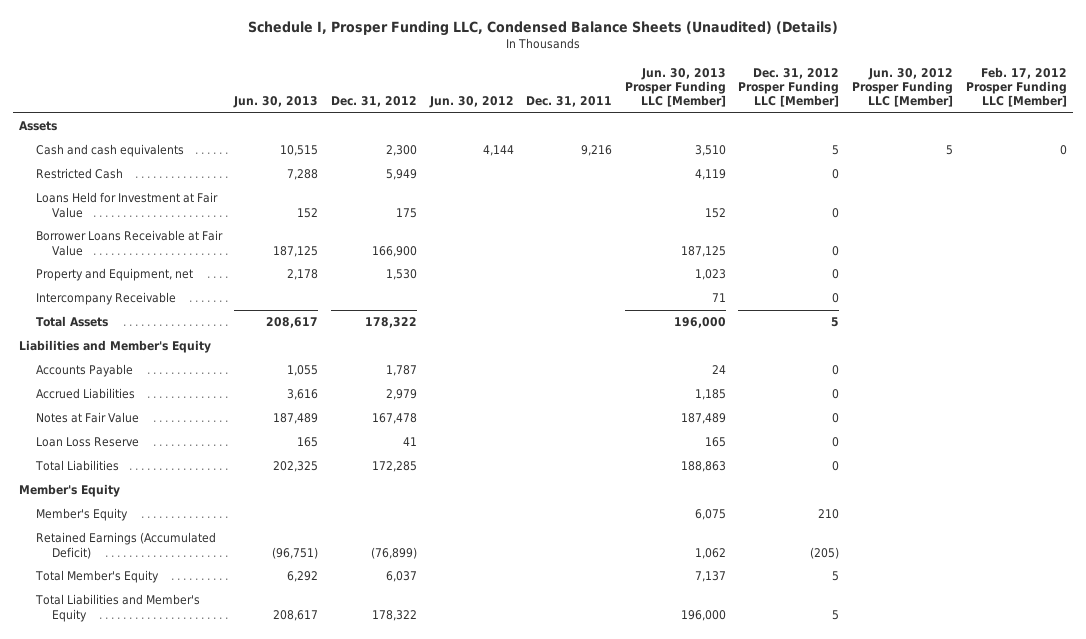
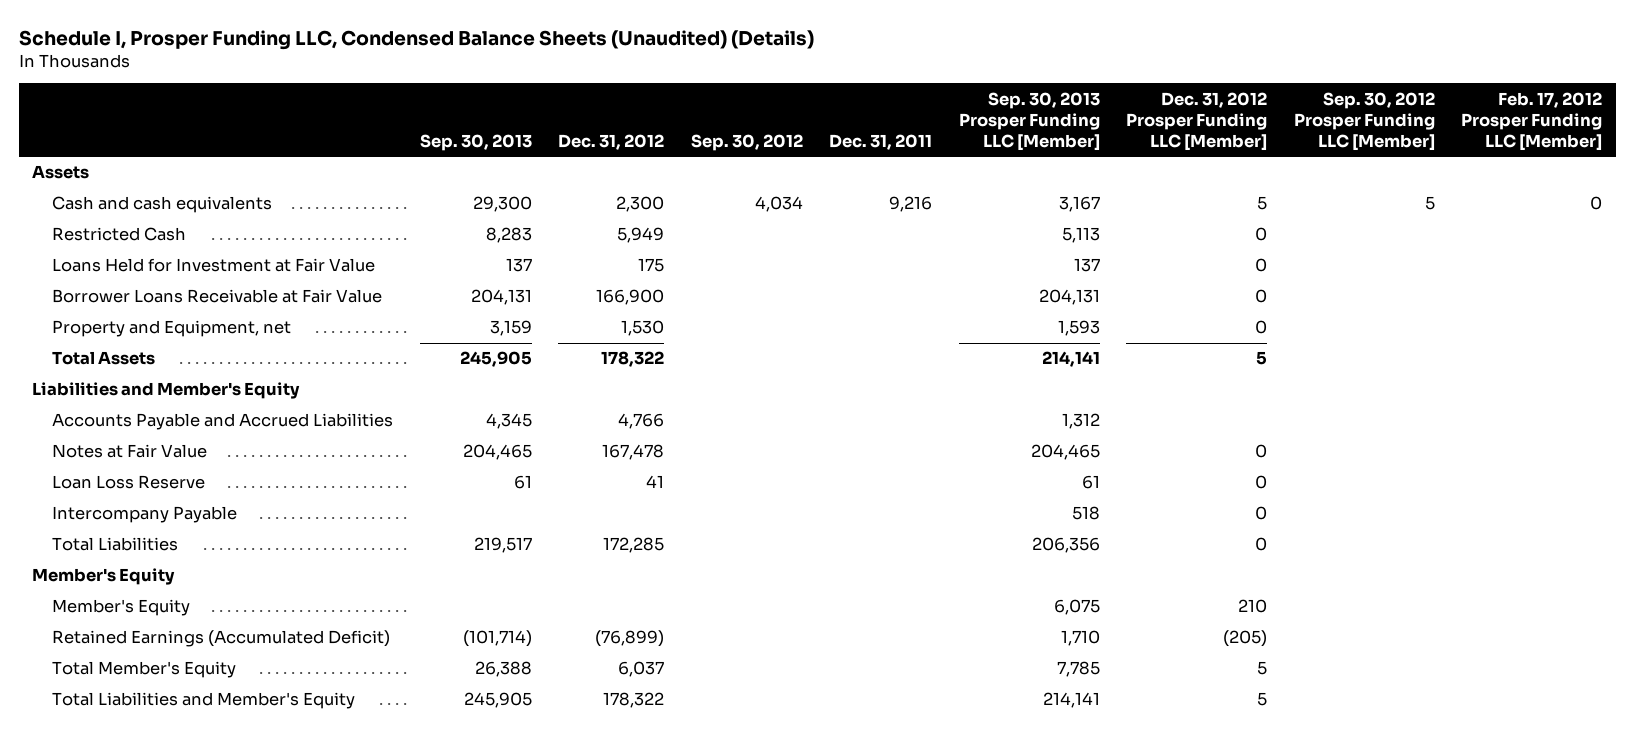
- | Jun. 30, 2013 | Dec. 31, 2012 | Jun. 30, 2012 | Dec. 31, 2011 | Jun. 30, 2013 Prosper Funding LLC [Member] | Dec. 31, 2012 Prosper Funding LLC [Member] | Jun. 30, 2012 Prosper Funding LLC [Member] | Feb. 17, 2012 Prosper Funding LLC [Member]
+ | Sep. 30, 2013 | Dec. 31, 2012 | Sep. 30, 2012 | Dec. 31, 2011 | Sep. 30, 2013 Prosper Funding LLC [Member] | Dec. 31, 2012 Prosper Funding LLC [Member] | Sep. 30, 2012 Prosper Funding LLC [Member] | Feb. 17, 2012 Prosper Funding LLC [Member]
- Intercompany Receivable | | | | | 71 | 0 | |
- Accounts Payable | 1,055 | 1,787 | | | 24 | 0 | |
- Accrued Liabilities | 3,616 | 2,979 | | | 1,185 | 0 | |
+ Accounts Payable and Accrued Liabilities | 4,345 | 4,766 | | | 1,312 | | |
+ Intercompany Payable | | | | | 518 | 0 | |

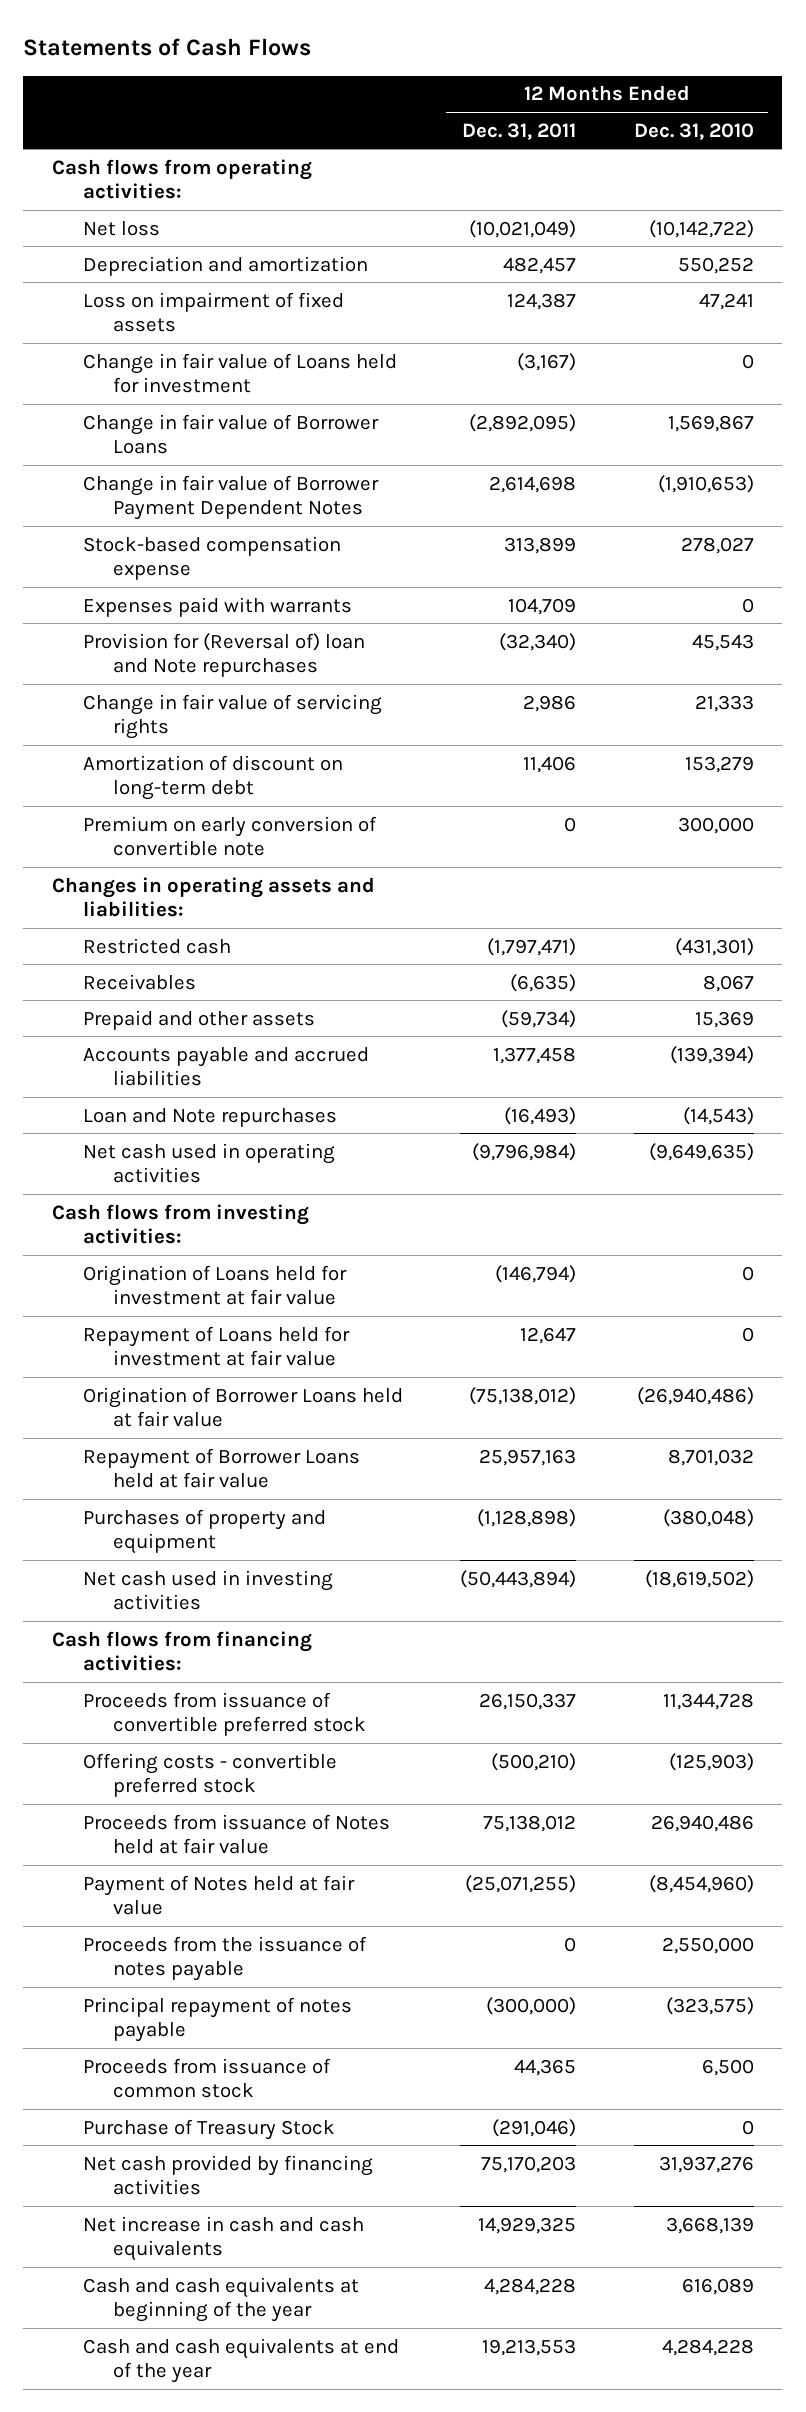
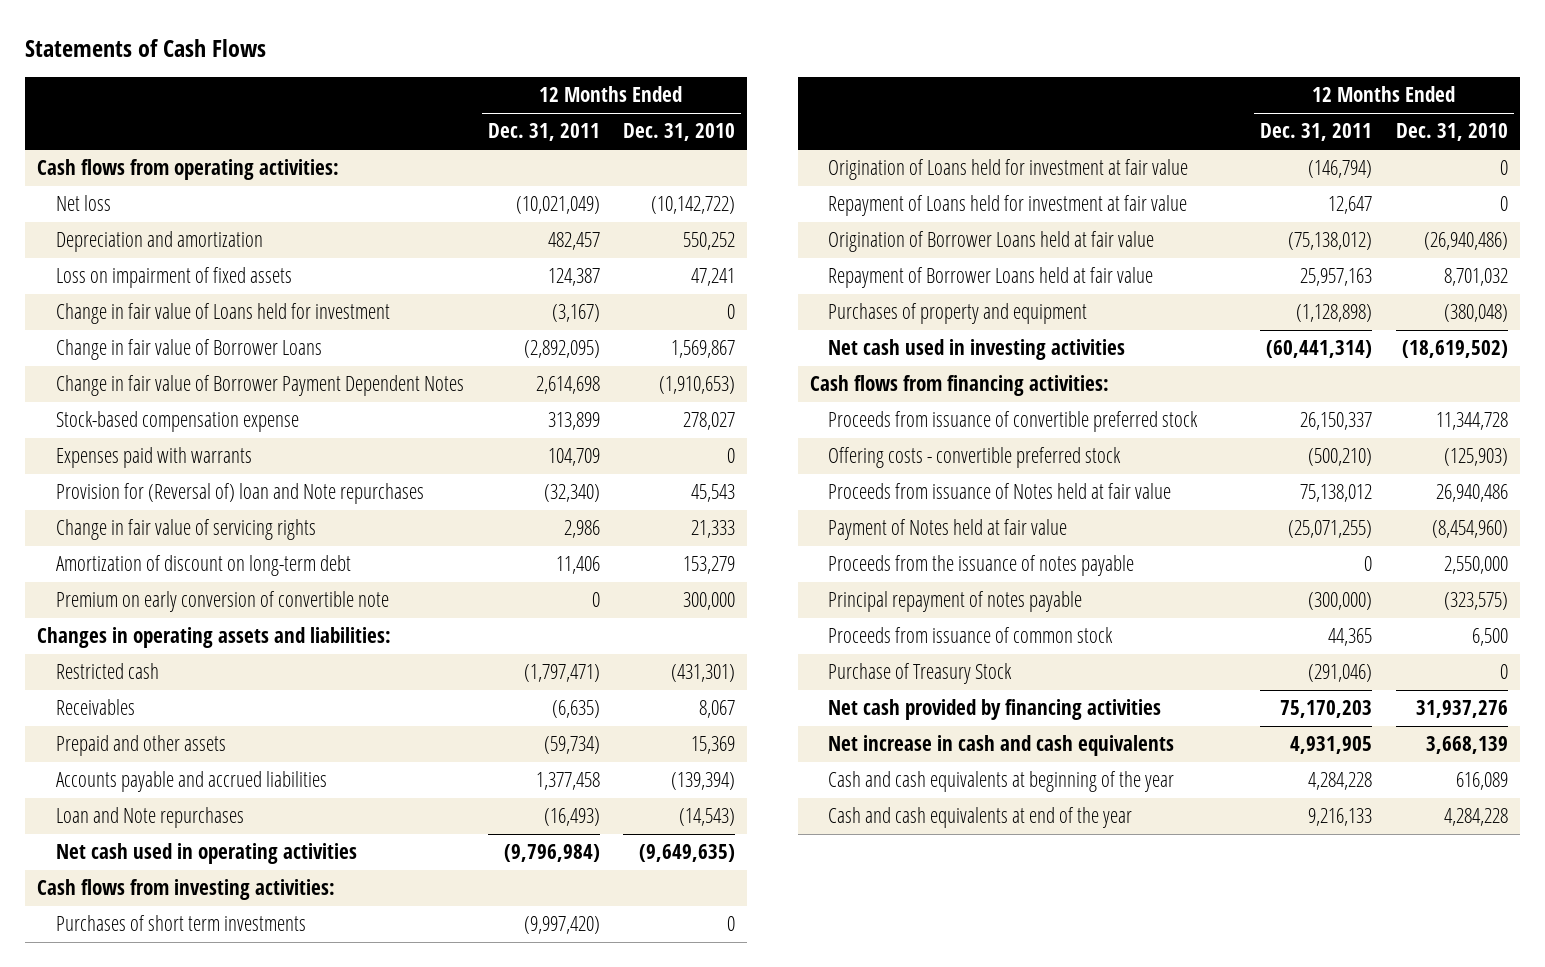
+ Purchases of short term investments | (9,997,420) | 0
- Net cash used in investing activities | (50,443,894) | (18,619,502)
+ Net cash used in investing activities | (60,441,314) | (18,619,502)
- Net increase in cash and cash equivalents | 14,929,325 | 3,668,139
+ Net increase in cash and cash equivalents | 4,931,905 | 3,668,139
- Cash and cash equivalents at end of the year | 19,213,553 | 4,284,228
+ Cash and cash equivalents at end of the year | 9,216,133 | 4,284,228

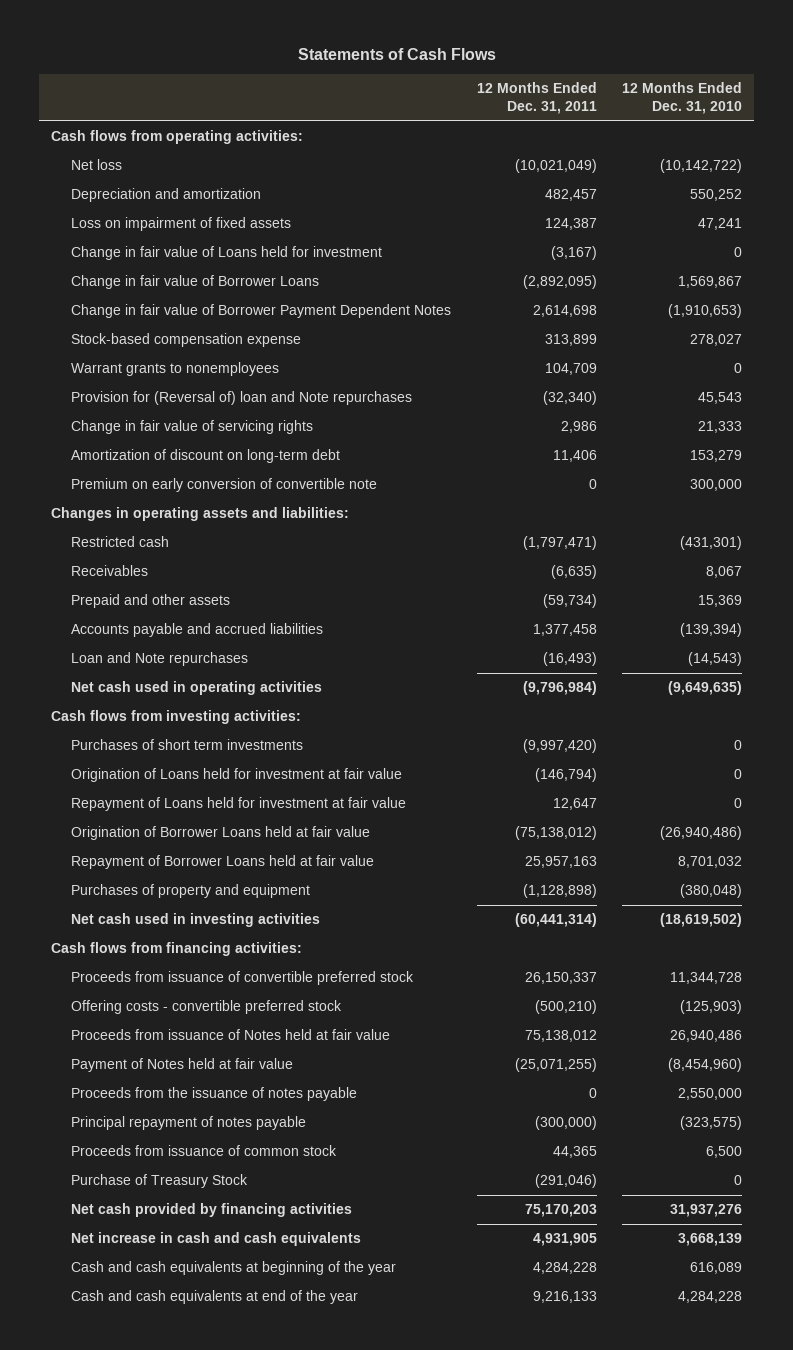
- Expenses paid with warrants | 104,709 | 0
+ Warrant grants to nonemployees | 104,709 | 0

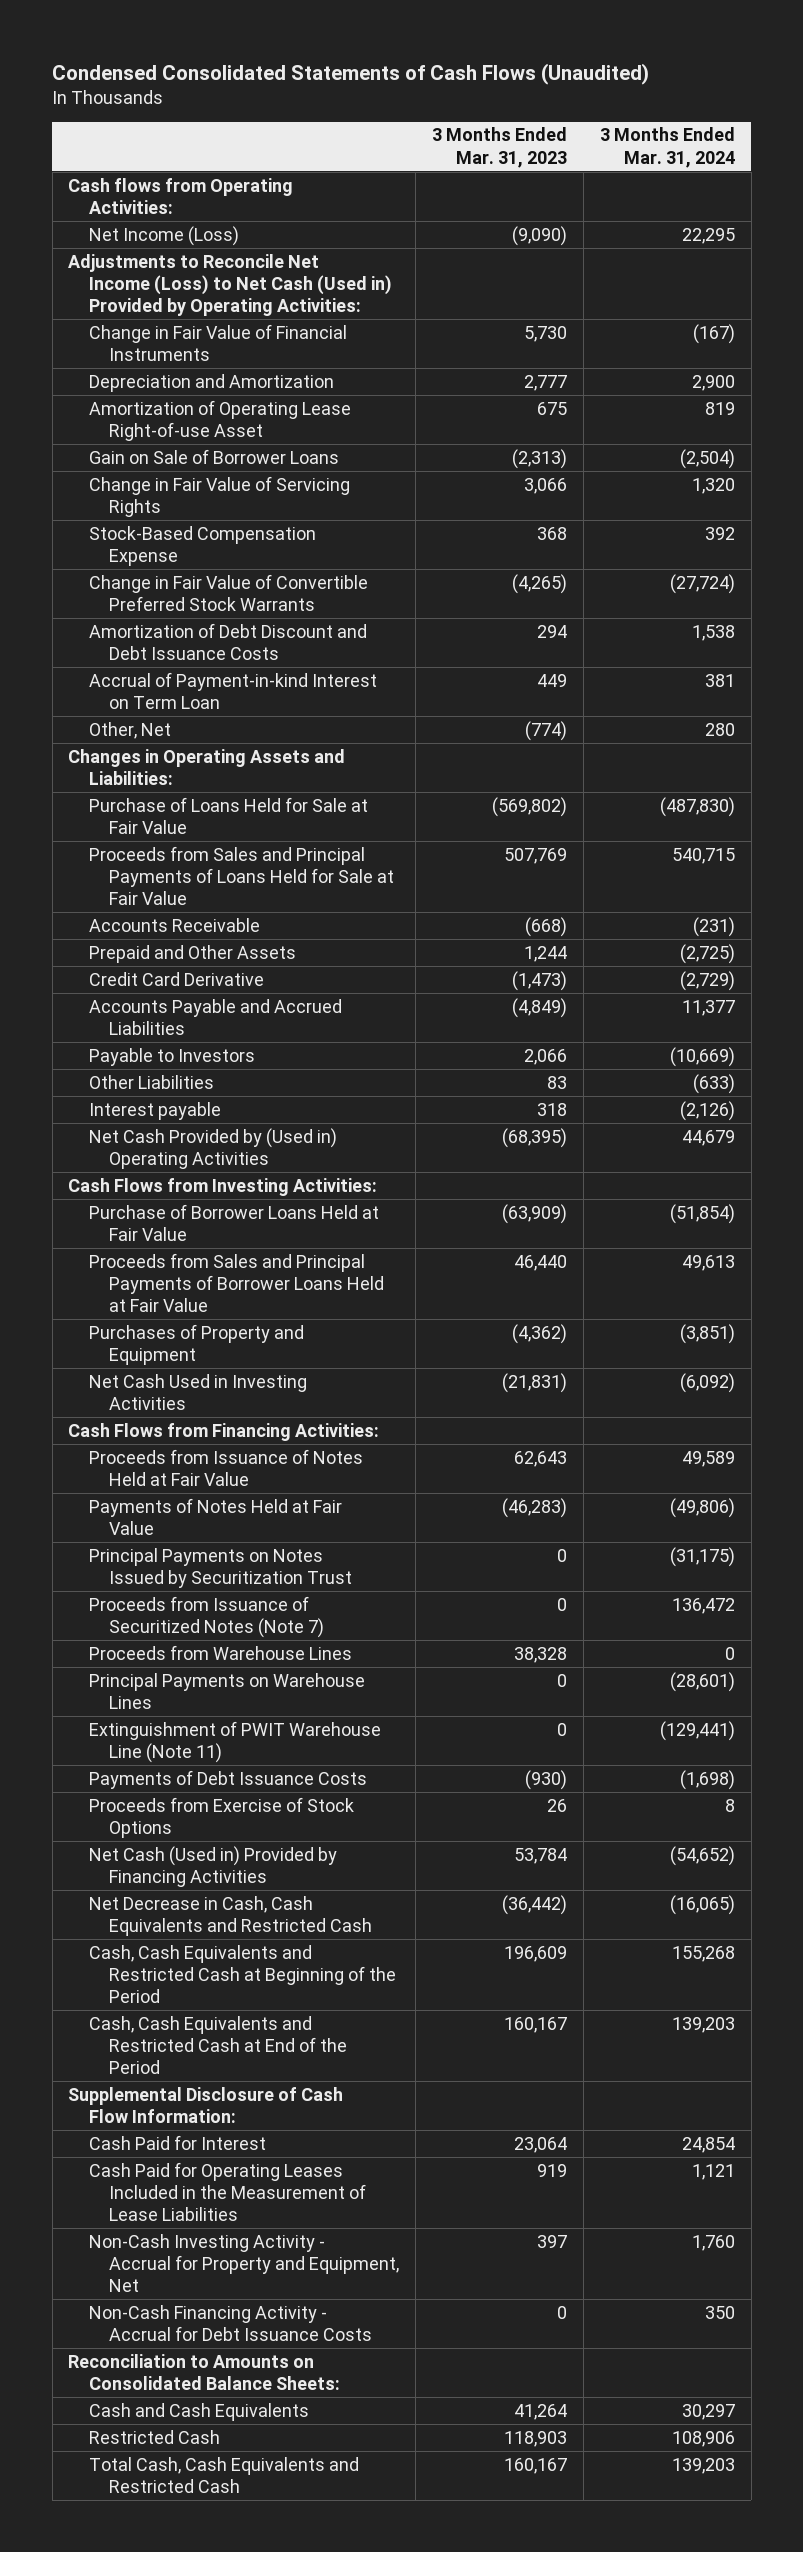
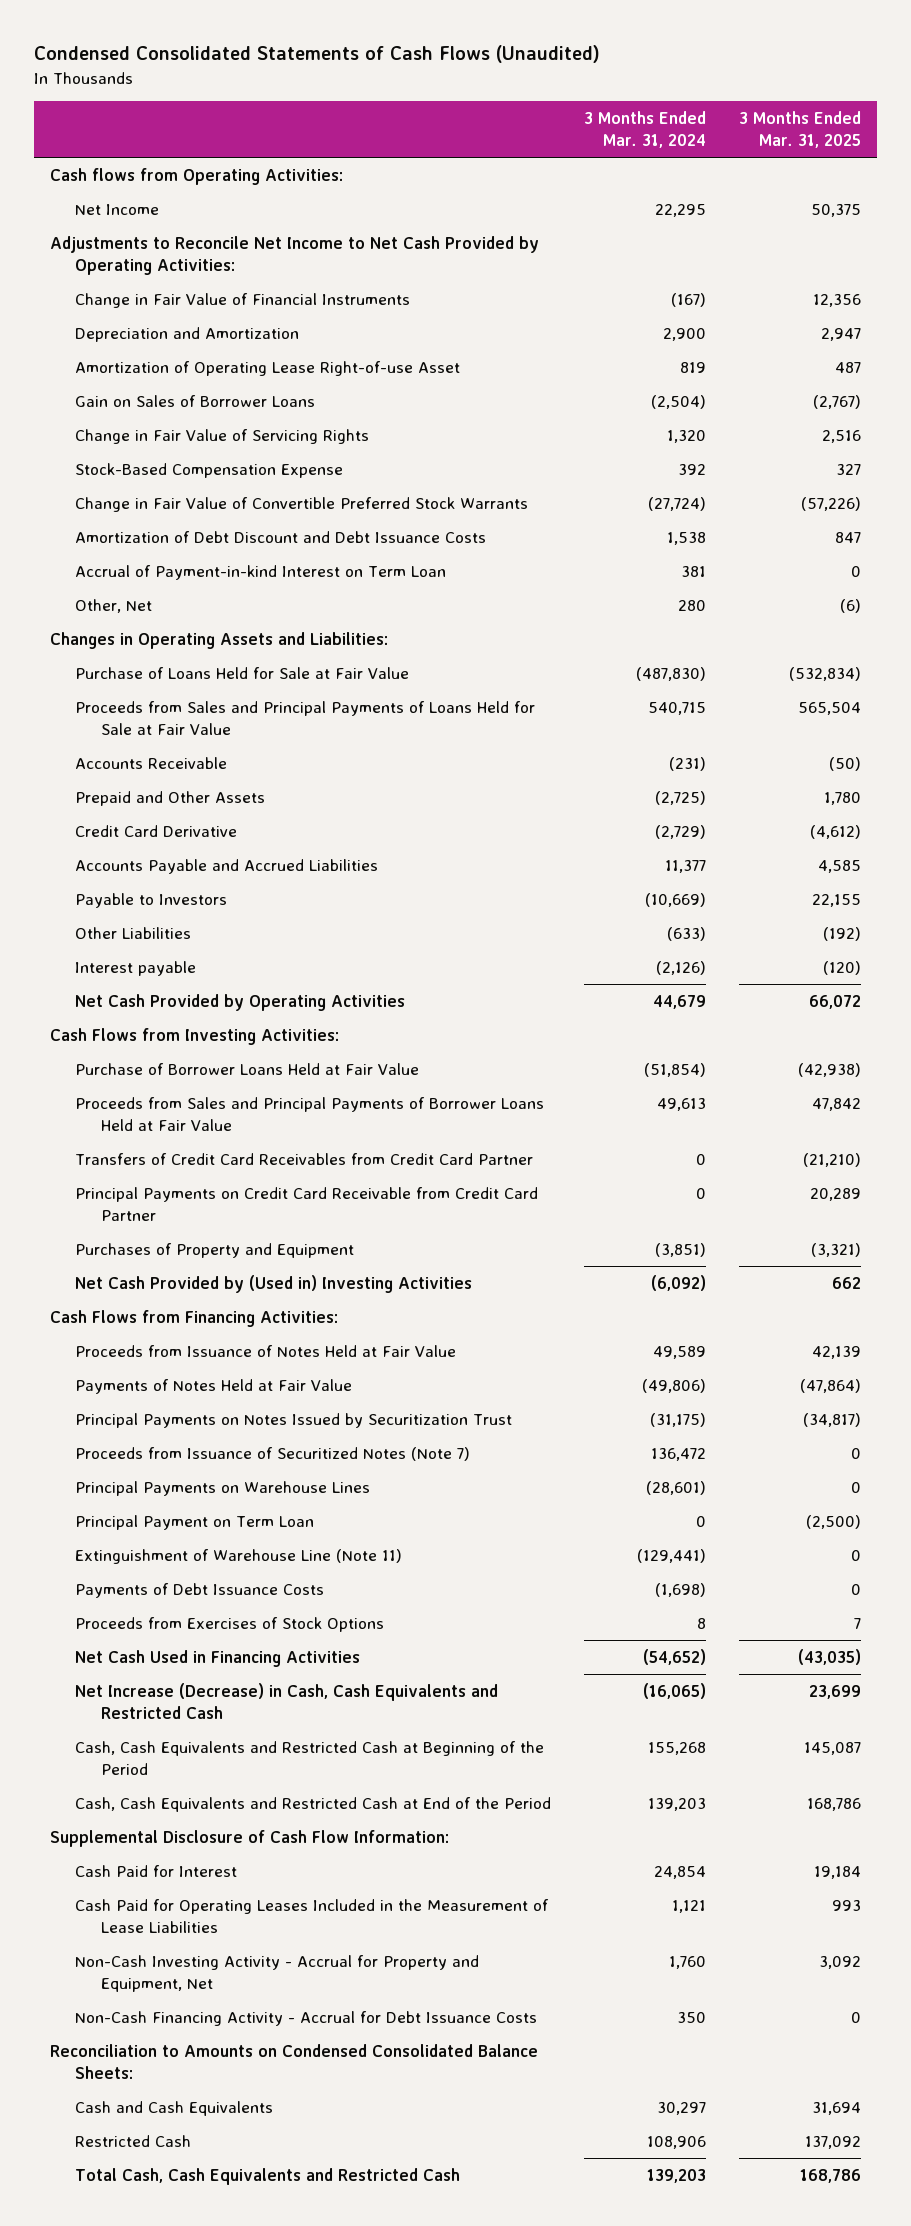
- | 3 Months Ended Mar. 31, 2023 | 3 Months Ended Mar. 31, 2024
+ | 3 Months Ended Mar. 31, 2024 | 3 Months Ended Mar. 31, 2025
- Net Income (Loss) | (9,090) | 22,295
- Adjustments to Reconcile Net Income (Loss) to Net Cash (Used in) Provided by Operating Activities:
+ Net Income | 22,295 | 50,375
+ Adjustments to Reconcile Net Income to Net Cash Provided by Operating Activities:
- Gain on Sale of Borrower Loans | (2,313) | (2,504)
+ Gain on Sales of Borrower Loans | (2,504) | (2,767)
- Net Cash Provided by (Used in) Operating Activities | (68,395) | 44,679
+ Net Cash Provided by Operating Activities | 44,679 | 66,072
+ Transfers of Credit Card Receivables from Credit Card Partner | 0 | (21,210)
+ Principal Payments on Credit Card Receivable from Credit Card Partner | 0 | 20,289
- Net Cash Used in Investing Activities | (21,831) | (6,092)
+ Net Cash Provided by (Used in) Investing Activities | (6,092) | 662
- Proceeds from Warehouse Lines | 38,328 | 0
- Extinguishment of PWIT Warehouse Line (Note 11) | 0 | (129,441)
+ Principal Payment on Term Loan | 0 | (2,500)
+ Extinguishment of Warehouse Line (Note 11) | (129,441) | 0
- Proceeds from Exercise of Stock Options | 26 | 8
- Net Cash (Used in) Provided by Financing Activities | 53,784 | (54,652)
- Net Decrease in Cash, Cash Equivalents and Restricted Cash | (36,442) | (16,065)
+ Proceeds from Exercises of Stock Options | 8 | 7
+ Net Cash Used in Financing Activities | (54,652) | (43,035)
+ Net Increase (Decrease) in Cash, Cash Equivalents and Restricted Cash | (16,065) | 23,699
- Reconciliation to Amounts on Consolidated Balance Sheets:
+ Reconciliation to Amounts on Condensed Consolidated Balance Sheets:

